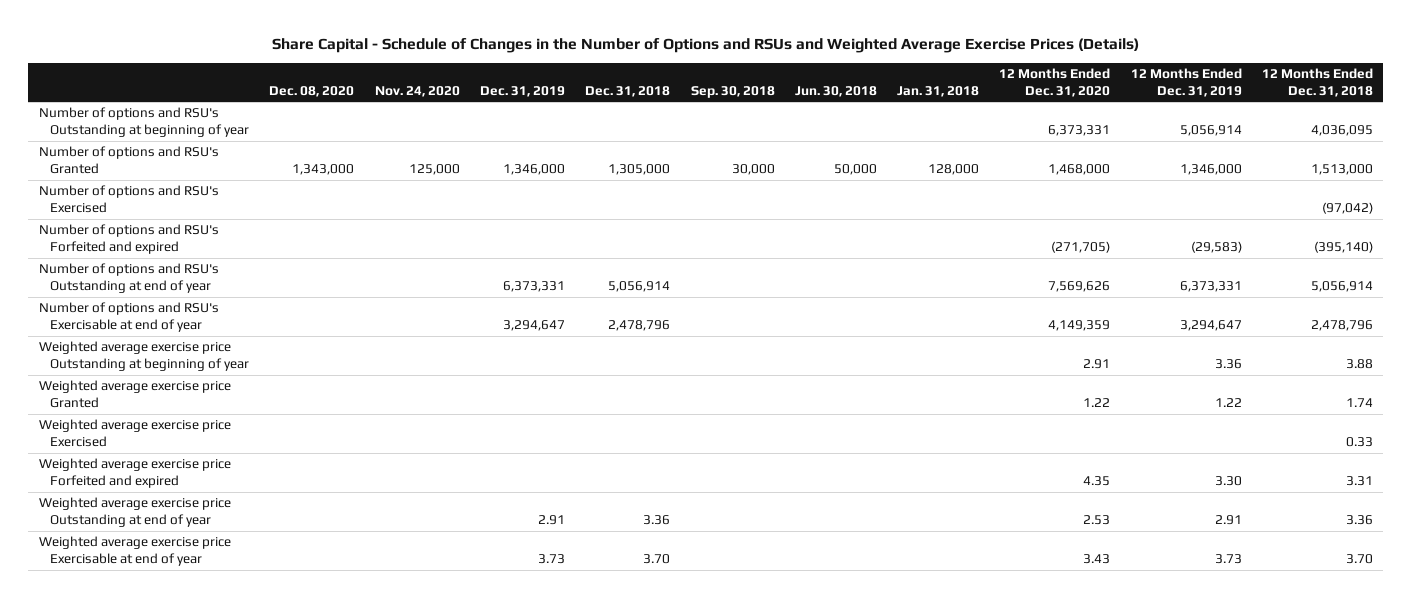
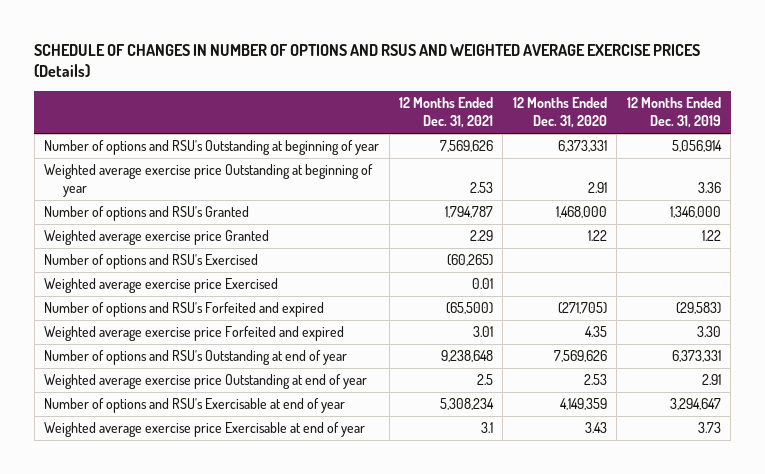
- Share Capital - Schedule of Changes in the Number of Options and RSUs and Weighted Average Exercise Prices (Details)
+ SCHEDULE OF CHANGES IN NUMBER OF OPTIONS AND RSUS AND WEIGHTED AVERAGE EXERCISE PRICES (Details)
- | Dec. 08, 2020 | Nov. 24, 2020 | Dec. 31, 2019 | Dec. 31, 2018 | Sep. 30, 2018 | Jun. 30, 2018 | Jan. 31, 2018 | 12 Months Ended Dec. 31, 2020 | 12 Months Ended Dec. 31, 2019 | 12 Months Ended Dec. 31, 2018
+ | 12 Months Ended Dec. 31, 2021 | 12 Months Ended Dec. 31, 2020 | 12 Months Ended Dec. 31, 2019
moved down: Number of options and RSU's Granted | 1,794,787 | 1,468,000 | 1,346,000
moved down: Number of options and RSU's Exercised | (60,265) | |
moved down: Number of options and RSU's Forfeited and expired | (65,500) | (271,705) | (29,583)
moved down: Number of options and RSU's Outstanding at end of year | 9,238,648 | 7,569,626 | 6,373,331
moved down: Number of options and RSU's Exercisable at end of year | 5,308,234 | 4,149,359 | 3,294,647

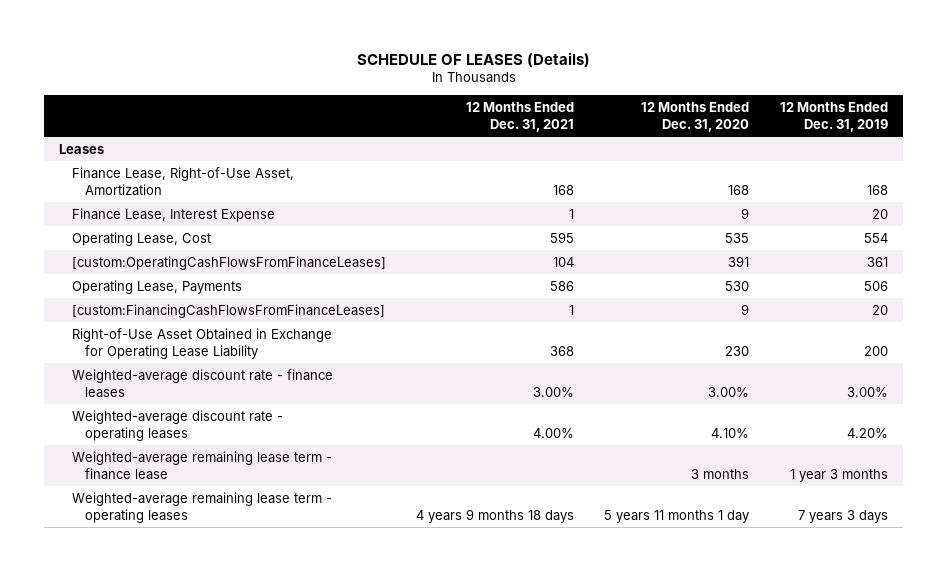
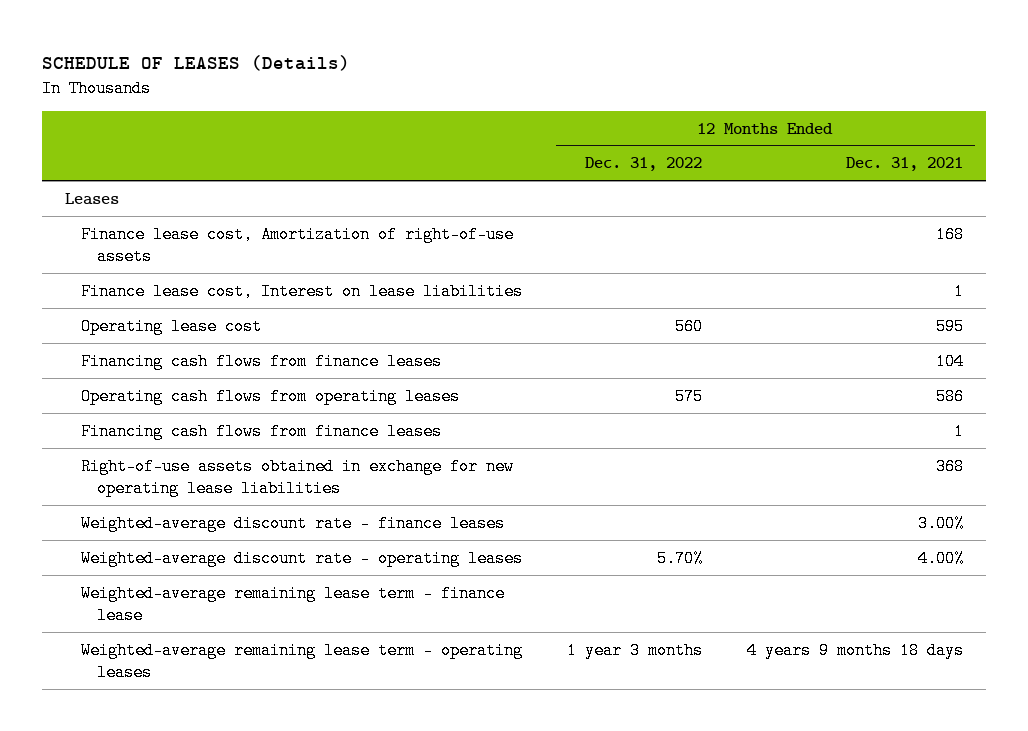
- | 12 Months Ended Dec. 31, 2021 | 12 Months Ended Dec. 31, 2020 | 12 Months Ended Dec. 31, 2019
+ | 12 Months Ended Dec. 31, 2022 | 12 Months Ended Dec. 31, 2021
- Finance Lease, Right-of-Use Asset, Amortization | 168 | 168 | 168
- Finance Lease, Interest Expense | 1 | 9 | 20
- Operating Lease, Cost | 595 | 535 | 554
- [custom:OperatingCashFlowsFromFinanceLeases] | 104 | 391 | 361
- Operating Lease, Payments | 586 | 530 | 506
- [custom:FinancingCashFlowsFromFinanceLeases] | 1 | 9 | 20
- Right-of-Use Asset Obtained in Exchange for Operating Lease Liability | 368 | 230 | 200
+ Finance lease cost, Amortization of right-of-use assets | | 168
+ Finance lease cost, Interest on lease liabilities | | 1
+ Operating lease cost | 560 | 595
+ Financing cash flows from finance leases | | 104
+ Operating cash flows from operating leases | 575 | 586
+ Financing cash flows from finance leases | | 1
+ Right-of-use assets obtained in exchange for new operating lease liabilities | | 368

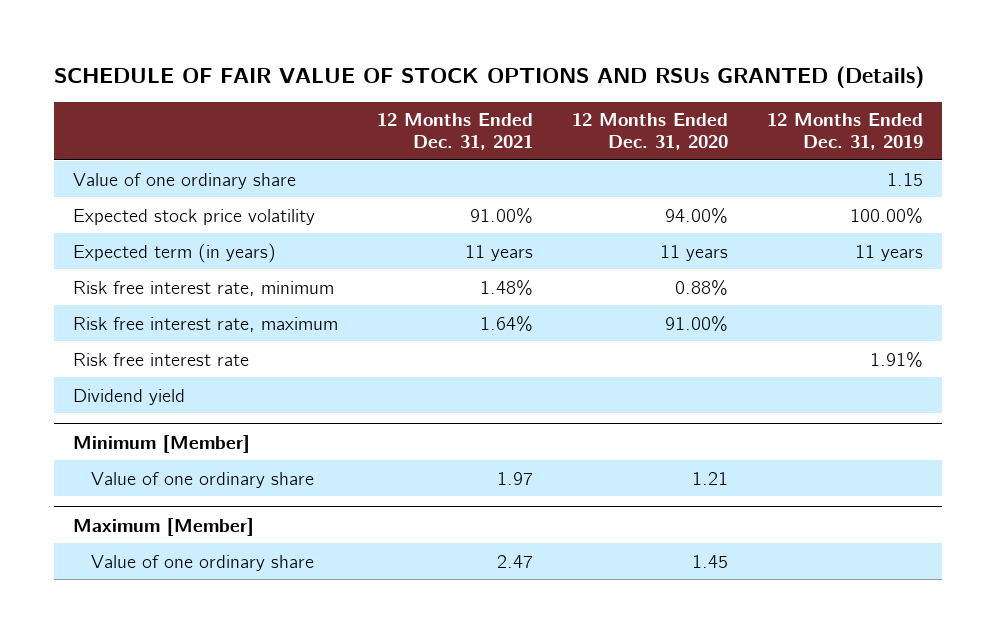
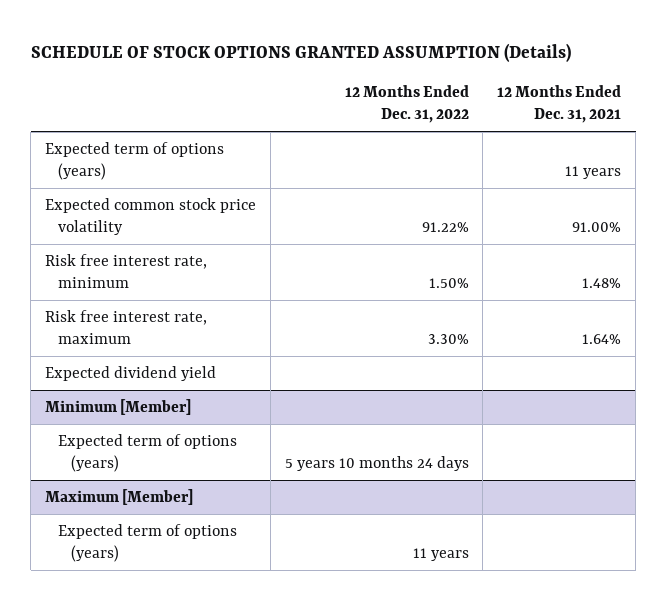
- SCHEDULE OF FAIR VALUE OF STOCK OPTIONS AND RSUs GRANTED (Details)
+ SCHEDULE OF STOCK OPTIONS GRANTED ASSUMPTION (Details)
- | 12 Months Ended Dec. 31, 2021 | 12 Months Ended Dec. 31, 2020 | 12 Months Ended Dec. 31, 2019
+ | 12 Months Ended Dec. 31, 2022 | 12 Months Ended Dec. 31, 2021
- Value of one ordinary share | | | 1.15
- Expected stock price volatility | 91.00% | 94.00% | 100.00%
- Expected term (in years) | 11 years | 11 years | 11 years
+ Expected term of options (years) | | 11 years
+ Expected common stock price volatility | 91.22% | 91.00%
- Risk free interest rate | | | 1.91%
- Dividend yield
+ Expected dividend yield
@ Minimum [Member]
- Value of one ordinary share | 1.97 | 1.21 |
+ Expected term of options (years) | 5 years 10 months 24 days |
@ Maximum [Member]
- Value of one ordinary share | 2.47 | 1.45 |
+ Expected term of options (years) | 11 years |

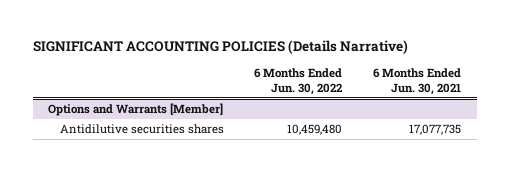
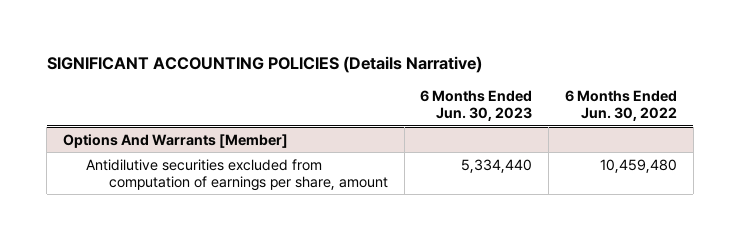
- | 6 Months Ended Jun. 30, 2022 | 6 Months Ended Jun. 30, 2021
+ | 6 Months Ended Jun. 30, 2023 | 6 Months Ended Jun. 30, 2022
- Options and Warrants [Member]
- Antidilutive securities shares | 10,459,480 | 17,077,735
+ Options And Warrants [Member]
+ Antidilutive securities excluded from computation of earnings per share, amount | 5,334,440 | 10,459,480

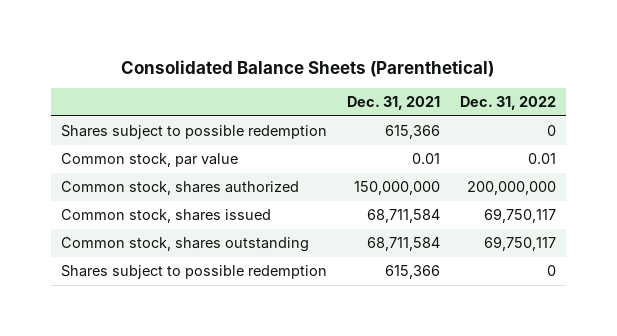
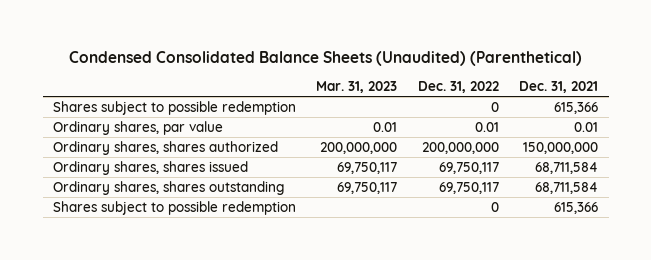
- Consolidated Balance Sheets (Parenthetical)
+ Condensed Consolidated Balance Sheets (Unaudited) (Parenthetical)
- | Dec. 31, 2021 | Dec. 31, 2022
+ | Mar. 31, 2023 | Dec. 31, 2022 | Dec. 31, 2021
- Common stock, par value | 0.01 | 0.01
- Common stock, shares authorized | 150,000,000 | 200,000,000
- Common stock, shares issued | 68,711,584 | 69,750,117
- Common stock, shares outstanding | 68,711,584 | 69,750,117
+ Ordinary shares, par value | 0.01 | 0.01 | 0.01
+ Ordinary shares, shares authorized | 200,000,000 | 200,000,000 | 150,000,000
+ Ordinary shares, shares issued | 69,750,117 | 69,750,117 | 68,711,584
+ Ordinary shares, shares outstanding | 69,750,117 | 69,750,117 | 68,711,584

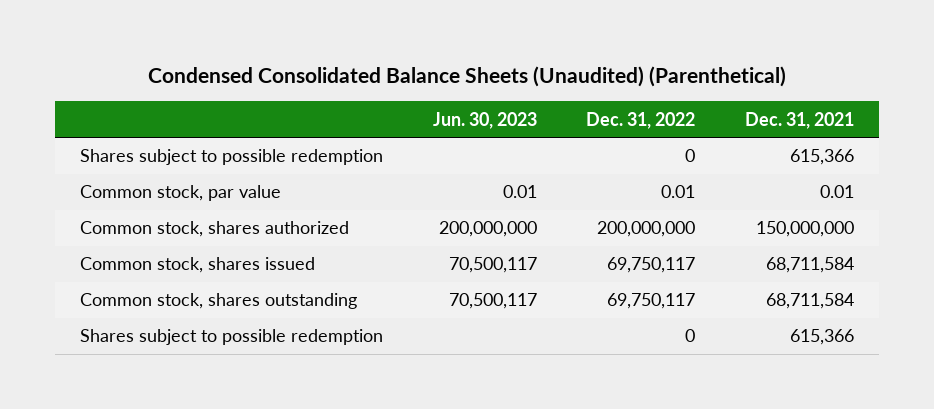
- | Mar. 31, 2023 | Dec. 31, 2022 | Dec. 31, 2021
+ | Jun. 30, 2023 | Dec. 31, 2022 | Dec. 31, 2021
- Ordinary shares, par value | 0.01 | 0.01 | 0.01
- Ordinary shares, shares authorized | 200,000,000 | 200,000,000 | 150,000,000
- Ordinary shares, shares issued | 69,750,117 | 69,750,117 | 68,711,584
- Ordinary shares, shares outstanding | 69,750,117 | 69,750,117 | 68,711,584
+ Common stock, par value | 0.01 | 0.01 | 0.01
+ Common stock, shares authorized | 200,000,000 | 200,000,000 | 150,000,000
+ Common stock, shares issued | 70,500,117 | 69,750,117 | 68,711,584
+ Common stock, shares outstanding | 70,500,117 | 69,750,117 | 68,711,584

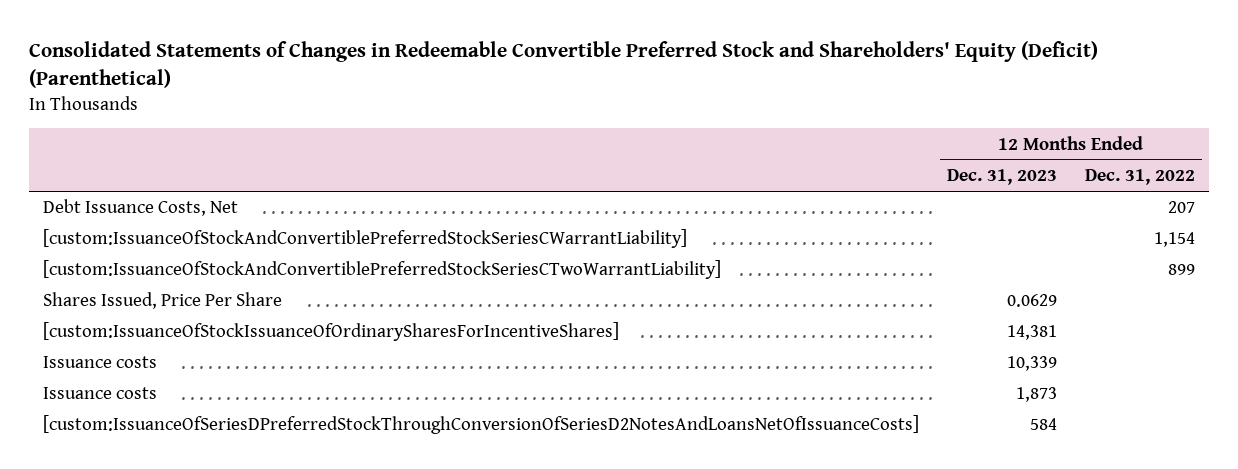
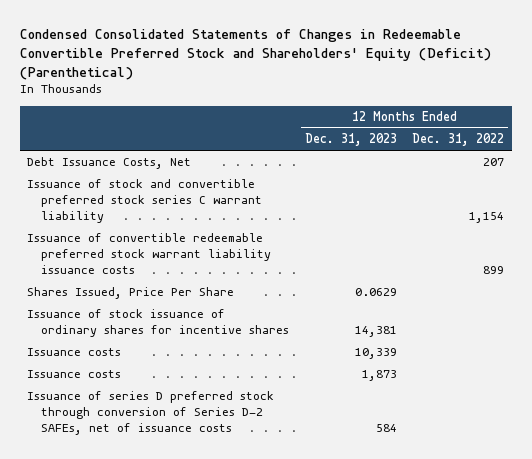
- Consolidated Statements of Changes in Redeemable Convertible Preferred Stock and Shareholders' Equity (Deficit) (Parenthetical)
+ Condensed Consolidated Statements of Changes in Redeemable Convertible Preferred Stock and Shareholders' Equity (Deficit) (Parenthetical)
- [custom:IssuanceOfStockAndConvertiblePreferredStockSeriesCWarrantLiability] | | 1,154
- [custom:IssuanceOfStockAndConvertiblePreferredStockSeriesCTwoWarrantLiability] | | 899
+ Issuance of stock and convertible preferred stock series C warrant liability | | 1,154
+ Issuance of convertible redeemable preferred stock warrant liability issuance costs | | 899
- [custom:IssuanceOfStockIssuanceOfOrdinarySharesForIncentiveShares] | 14,381 |
+ Issuance of stock issuance of ordinary shares for incentive shares | 14,381 |
- [custom:IssuanceOfSeriesDPreferredStockThroughConversionOfSeriesD2NotesAndLoansNetOfIssuanceCosts] | 584 |
+ Issuance of series D preferred stock through conversion of Series D-2 SAFEs, net of issuance costs | 584 |

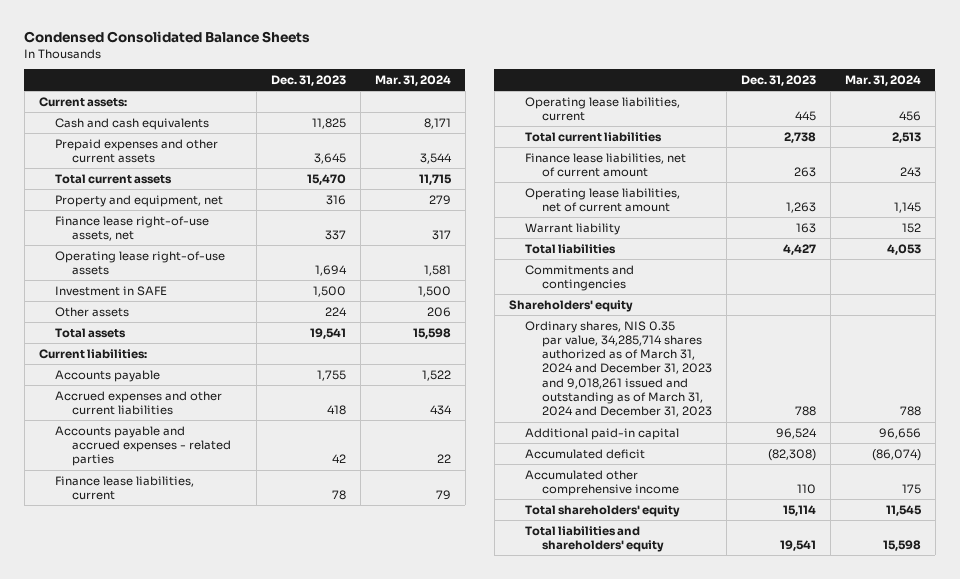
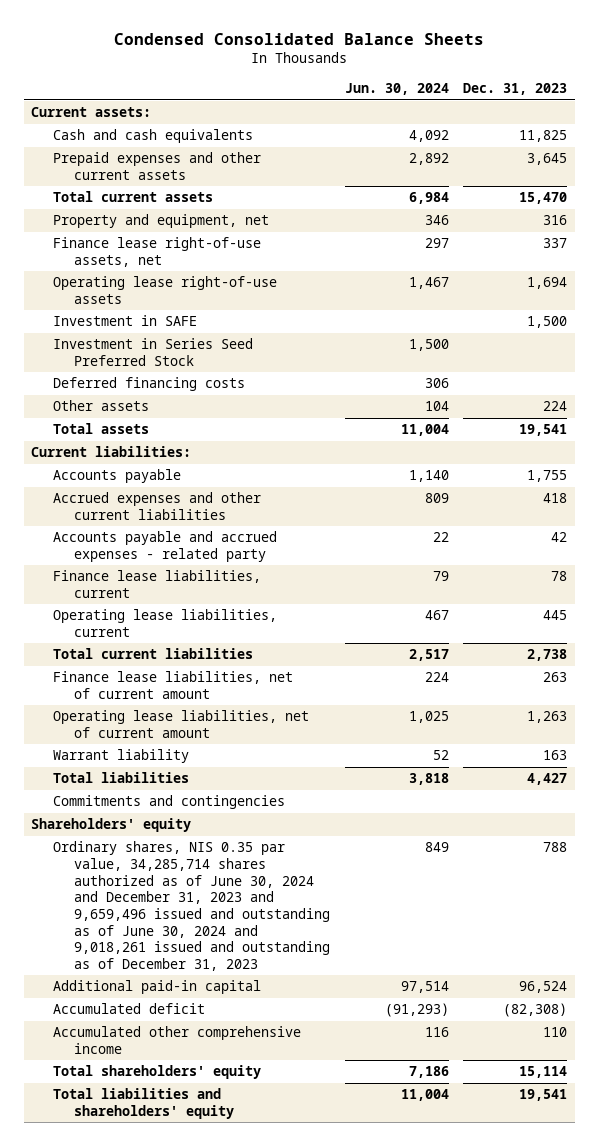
- | Dec. 31, 2023 | Mar. 31, 2024
+ | Jun. 30, 2024 | Dec. 31, 2023
+ Investment in Series Seed Preferred Stock | 1,500 |
+ Deferred financing costs | 306 |
- Accounts payable and accrued expenses - related parties | 42 | 22
+ Accounts payable and accrued expenses - related party | 22 | 42
- Ordinary shares, NIS 0.35 par value, 34,285,714 shares authorized as of March 31, 2024 and December 31, 2023 and 9,018,261 issued and outstanding as of March 31, 2024 and December 31, 2023 | 788 | 788
+ Ordinary shares, NIS 0.35 par value, 34,285,714 shares authorized as of June 30, 2024 and December 31, 2023 and 9,659,496 issued and outstanding as of June 30, 2024 and 9,018,261 issued and outstanding as of December 31, 2023 | 849 | 788

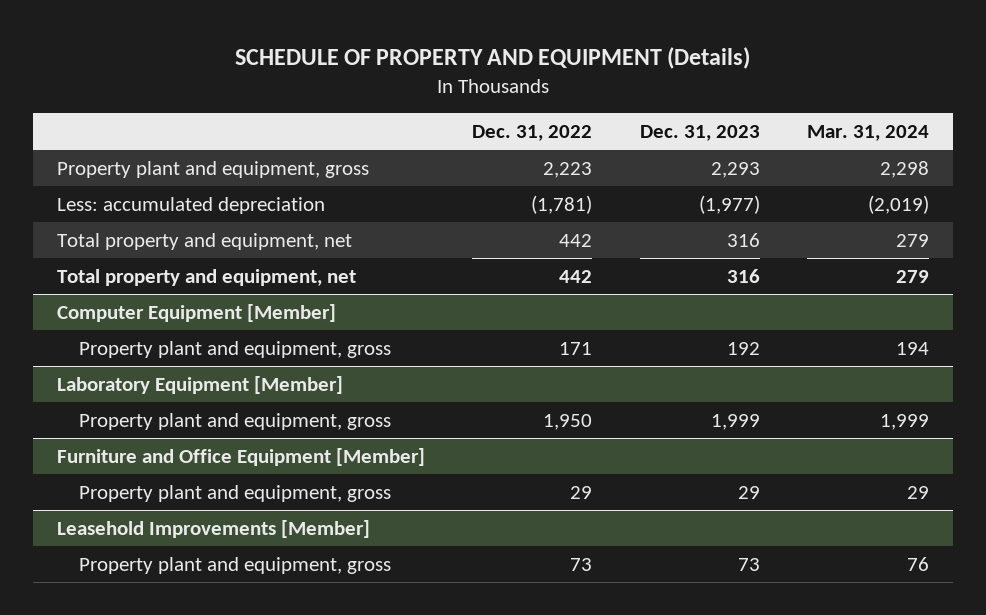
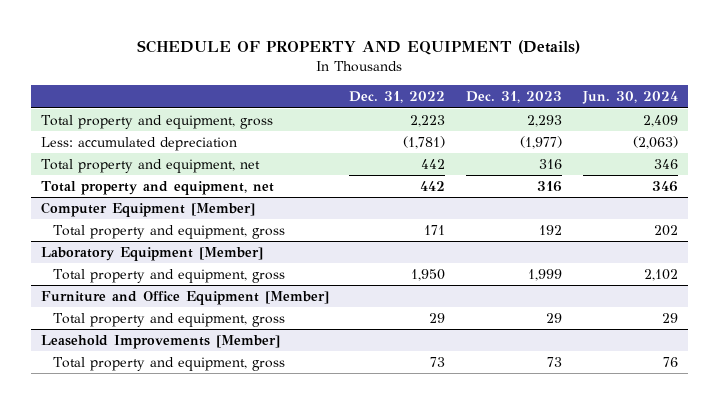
- | Dec. 31, 2022 | Dec. 31, 2023 | Mar. 31, 2024
+ | Dec. 31, 2022 | Dec. 31, 2023 | Jun. 30, 2024
- Property plant and equipment, gross | 2,223 | 2,293 | 2,298
+ Total property and equipment, gross | 2,223 | 2,293 | 2,409
@ Computer Equipment [Member]
- Property plant and equipment, gross | 171 | 192 | 194
+ Total property and equipment, gross | 171 | 192 | 202
@ Laboratory Equipment [Member]
- Property plant and equipment, gross | 1,950 | 1,999 | 1,999
+ Total property and equipment, gross | 1,950 | 1,999 | 2,102
@ Furniture and Office Equipment [Member]
- Property plant and equipment, gross | 29 | 29 | 29
+ Total property and equipment, gross | 29 | 29 | 29
@ Leasehold Improvements [Member]
- Property plant and equipment, gross | 73 | 73 | 76
+ Total property and equipment, gross | 73 | 73 | 76

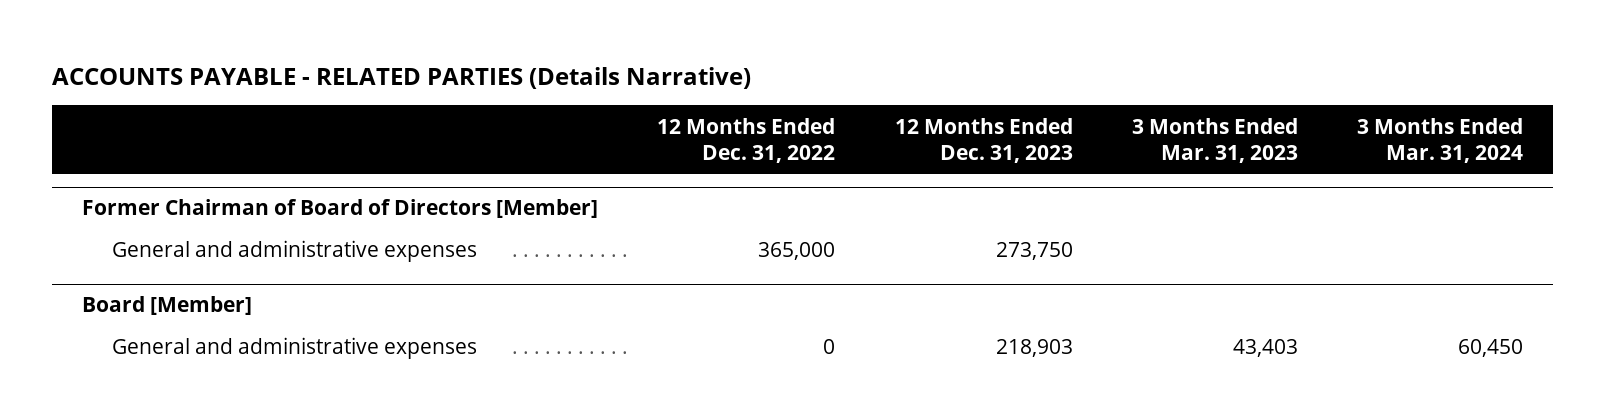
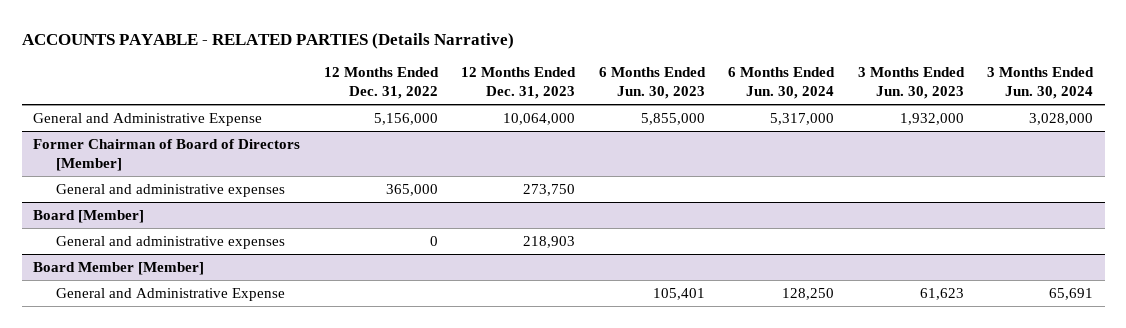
- | 12 Months Ended Dec. 31, 2022 | 12 Months Ended Dec. 31, 2023 | 3 Months Ended Mar. 31, 2023 | 3 Months Ended Mar. 31, 2024
+ | 12 Months Ended Dec. 31, 2022 | 12 Months Ended Dec. 31, 2023 | 6 Months Ended Jun. 30, 2023 | 6 Months Ended Jun. 30, 2024 | 3 Months Ended Jun. 30, 2023 | 3 Months Ended Jun. 30, 2024
+ General and Administrative Expense | 5,156,000 | 10,064,000 | 5,855,000 | 5,317,000 | 1,932,000 | 3,028,000
+ Board Member [Member]
+ General and Administrative Expense | | | 105,401 | 128,250 | 61,623 | 65,691

